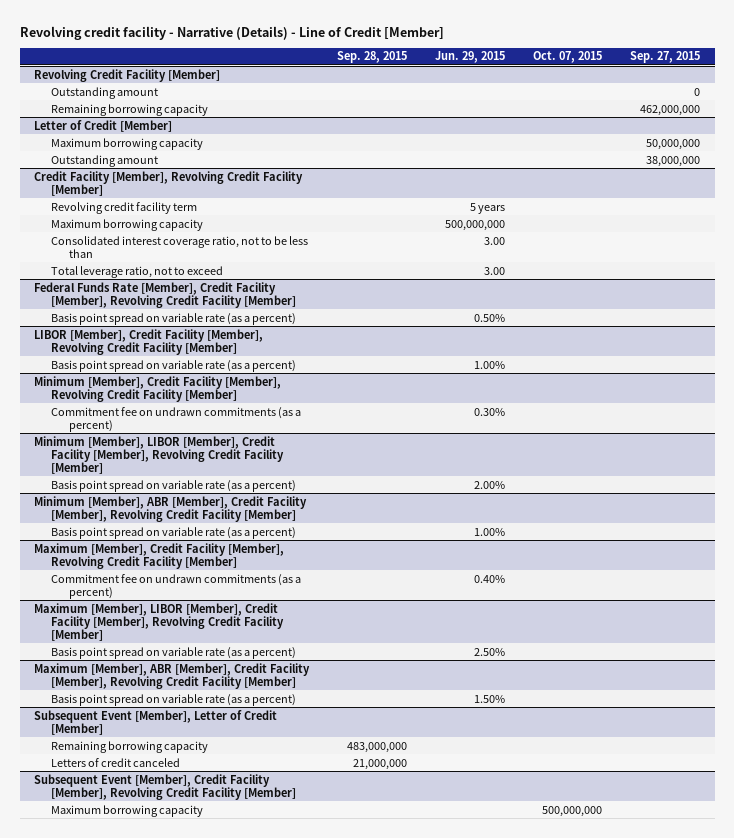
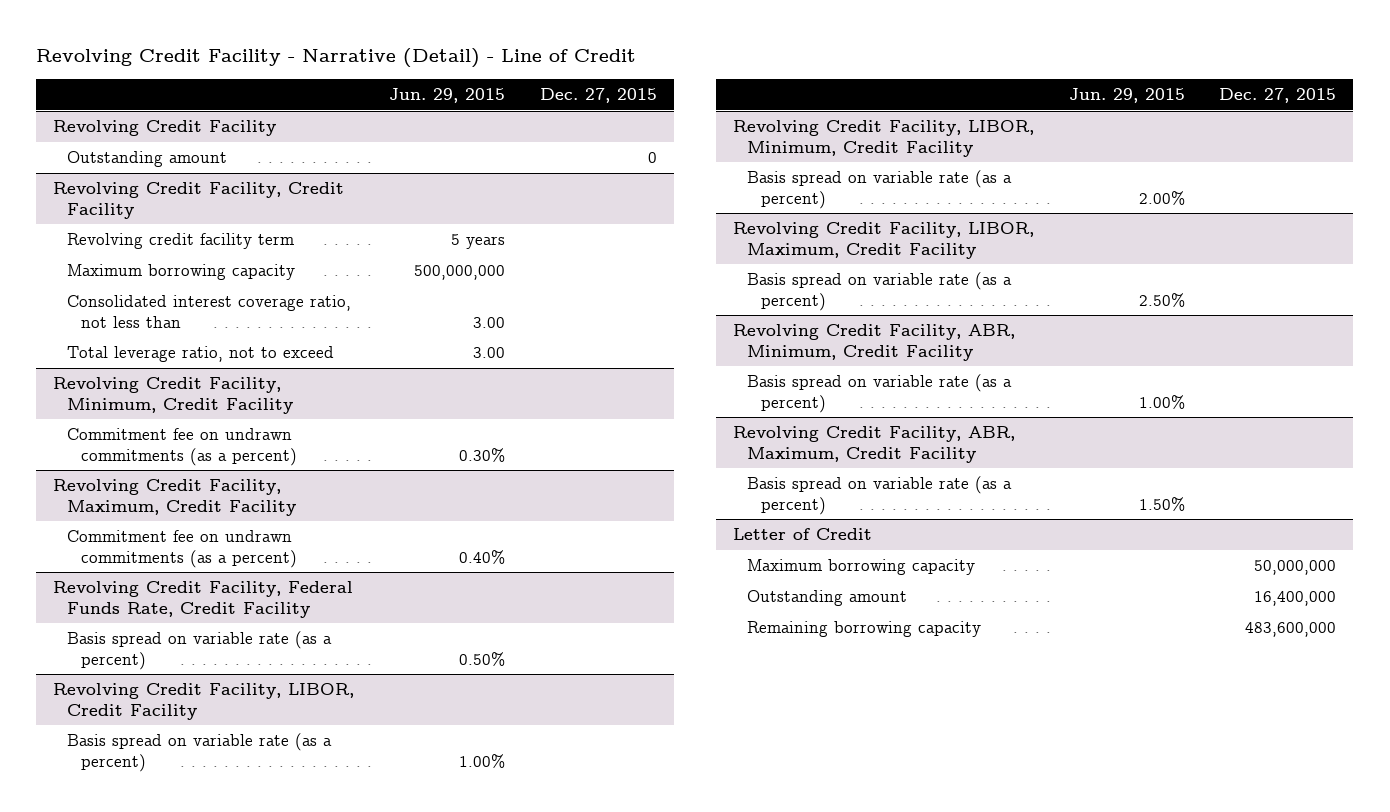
- Revolving credit facility - Narrative (Details) - Line of Credit [Member]
+ Revolving Credit Facility - Narrative (Detail) - Line of Credit
- | Sep. 28, 2015 | Jun. 29, 2015 | Oct. 07, 2015 | Sep. 27, 2015
+ | Jun. 29, 2015 | Dec. 27, 2015
- Revolving Credit Facility [Member]
- Outstanding amount | | | | 0
- Remaining borrowing capacity | | | | 462,000,000
- Letter of Credit [Member]
- Maximum borrowing capacity | | | | 50,000,000
+ Revolving Credit Facility
- Credit Facility [Member], Revolving Credit Facility [Member]
+ Revolving Credit Facility, Credit Facility
- Consolidated interest coverage ratio, not to be less than | | 3.00 | |
+ Consolidated interest coverage ratio, not less than | 3.00 |
- Federal Funds Rate [Member], Credit Facility [Member], Revolving Credit Facility [Member]
- Basis point spread on variable rate (as a percent) | | 0.50% | |
- LIBOR [Member], Credit Facility [Member], Revolving Credit Facility [Member]
- Basis point spread on variable rate (as a percent) | | 1.00% | |
- Minimum [Member], Credit Facility [Member], Revolving Credit Facility [Member]
+ Revolving Credit Facility, Minimum, Credit Facility
- Minimum [Member], LIBOR [Member], Credit Facility [Member], Revolving Credit Facility [Member]
- Basis point spread on variable rate (as a percent) | | 2.00% | |
- Minimum [Member], ABR [Member], Credit Facility [Member], Revolving Credit Facility [Member]
- Basis point spread on variable rate (as a percent) | | 1.00% | |
- Maximum [Member], Credit Facility [Member], Revolving Credit Facility [Member]
+ Revolving Credit Facility, Maximum, Credit Facility
- Maximum [Member], LIBOR [Member], Credit Facility [Member], Revolving Credit Facility [Member]
- Basis point spread on variable rate (as a percent) | | 2.50% | |
- Maximum [Member], ABR [Member], Credit Facility [Member], Revolving Credit Facility [Member]
- Basis point spread on variable rate (as a percent) | | 1.50% | |
- Subsequent Event [Member], Letter of Credit [Member]
- Remaining borrowing capacity | 483,000,000 | | |
- Letters of credit canceled | 21,000,000 | | |
- Subsequent Event [Member], Credit Facility [Member], Revolving Credit Facility [Member]
+ Revolving Credit Facility, Federal Funds Rate, Credit Facility
+ Basis spread on variable rate (as a percent) | 0.50% |
+ Revolving Credit Facility, LIBOR, Credit Facility
+ Basis spread on variable rate (as a percent) | 1.00% |
+ Revolving Credit Facility, LIBOR, Minimum, Credit Facility
+ Basis spread on variable rate (as a percent) | 2.00% |
+ Revolving Credit Facility, LIBOR, Maximum, Credit Facility
+ Basis spread on variable rate (as a percent) | 2.50% |
+ Revolving Credit Facility, ABR, Minimum, Credit Facility
+ Basis spread on variable rate (as a percent) | 1.00% |
+ Revolving Credit Facility, ABR, Maximum, Credit Facility
+ Basis spread on variable rate (as a percent) | 1.50% |
+ Letter of Credit
+ Outstanding amount | | 16,400,000
+ Remaining borrowing capacity | | 483,600,000

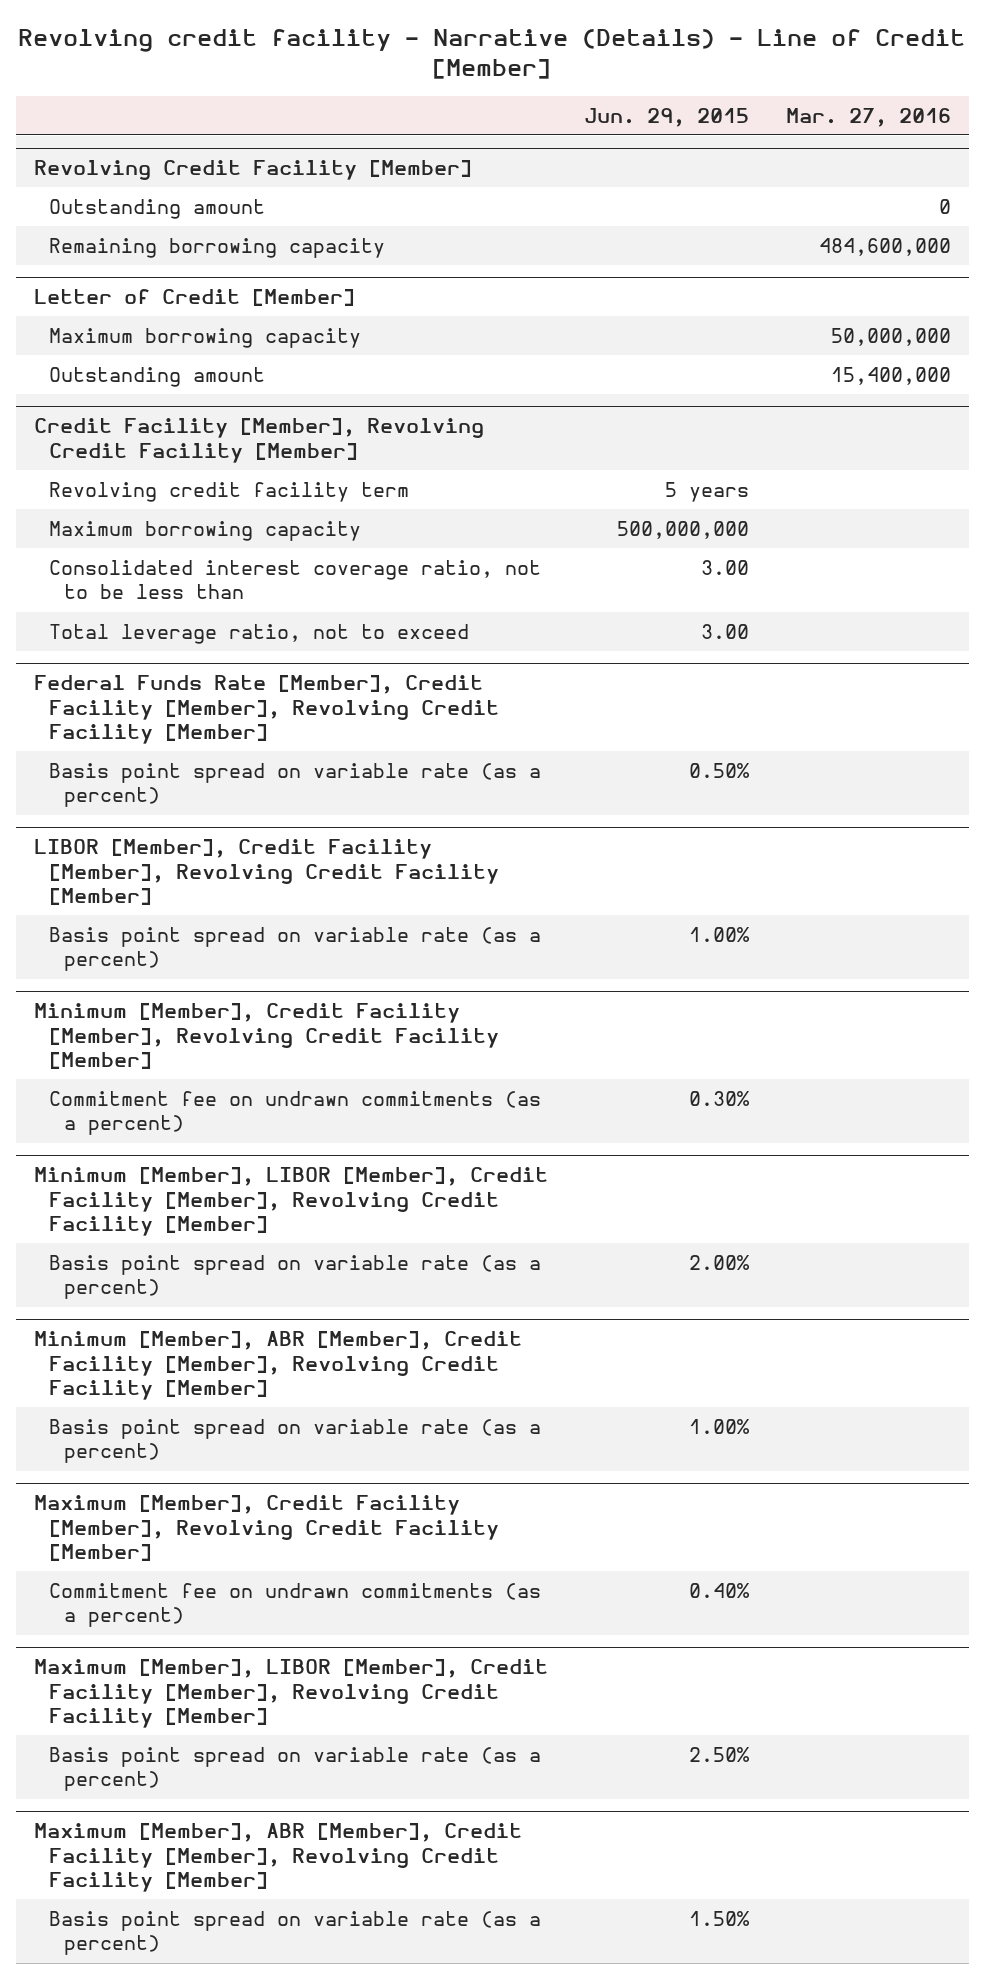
- Revolving Credit Facility - Narrative (Detail) - Line of Credit
+ Revolving credit facility - Narrative (Details) - Line of Credit [Member]
- | Jun. 29, 2015 | Dec. 27, 2015
+ | Jun. 29, 2015 | Mar. 27, 2016
- Revolving Credit Facility
+ Revolving Credit Facility [Member]
- Revolving Credit Facility, Credit Facility
+ Remaining borrowing capacity | | 484,600,000
+ Letter of Credit [Member]
+ Maximum borrowing capacity | | 50,000,000
+ Outstanding amount | | 15,400,000
+ Credit Facility [Member], Revolving Credit Facility [Member]
- Consolidated interest coverage ratio, not less than | 3.00 |
+ Consolidated interest coverage ratio, not to be less than | 3.00 |
- Revolving Credit Facility, Minimum, Credit Facility
+ Federal Funds Rate [Member], Credit Facility [Member], Revolving Credit Facility [Member]
+ Basis point spread on variable rate (as a percent) | 0.50% |
+ LIBOR [Member], Credit Facility [Member], Revolving Credit Facility [Member]
+ Basis point spread on variable rate (as a percent) | 1.00% |
+ Minimum [Member], Credit Facility [Member], Revolving Credit Facility [Member]
- Revolving Credit Facility, Maximum, Credit Facility
+ Minimum [Member], LIBOR [Member], Credit Facility [Member], Revolving Credit Facility [Member]
+ Basis point spread on variable rate (as a percent) | 2.00% |
+ Minimum [Member], ABR [Member], Credit Facility [Member], Revolving Credit Facility [Member]
+ Basis point spread on variable rate (as a percent) | 1.00% |
+ Maximum [Member], Credit Facility [Member], Revolving Credit Facility [Member]
- Revolving Credit Facility, Federal Funds Rate, Credit Facility
- Basis spread on variable rate (as a percent) | 0.50% |
- Revolving Credit Facility, LIBOR, Credit Facility
- Basis spread on variable rate (as a percent) | 1.00% |
- Revolving Credit Facility, LIBOR, Minimum, Credit Facility
- Basis spread on variable rate (as a percent) | 2.00% |
- Revolving Credit Facility, LIBOR, Maximum, Credit Facility
- Basis spread on variable rate (as a percent) | 2.50% |
- Revolving Credit Facility, ABR, Minimum, Credit Facility
- Basis spread on variable rate (as a percent) | 1.00% |
- Revolving Credit Facility, ABR, Maximum, Credit Facility
- Basis spread on variable rate (as a percent) | 1.50% |
- Letter of Credit
- Maximum borrowing capacity | | 50,000,000
- Outstanding amount | | 16,400,000
- Remaining borrowing capacity | | 483,600,000
+ Maximum [Member], LIBOR [Member], Credit Facility [Member], Revolving Credit Facility [Member]
+ Basis point spread on variable rate (as a percent) | 2.50% |
+ Maximum [Member], ABR [Member], Credit Facility [Member], Revolving Credit Facility [Member]
+ Basis point spread on variable rate (as a percent) | 1.50% |

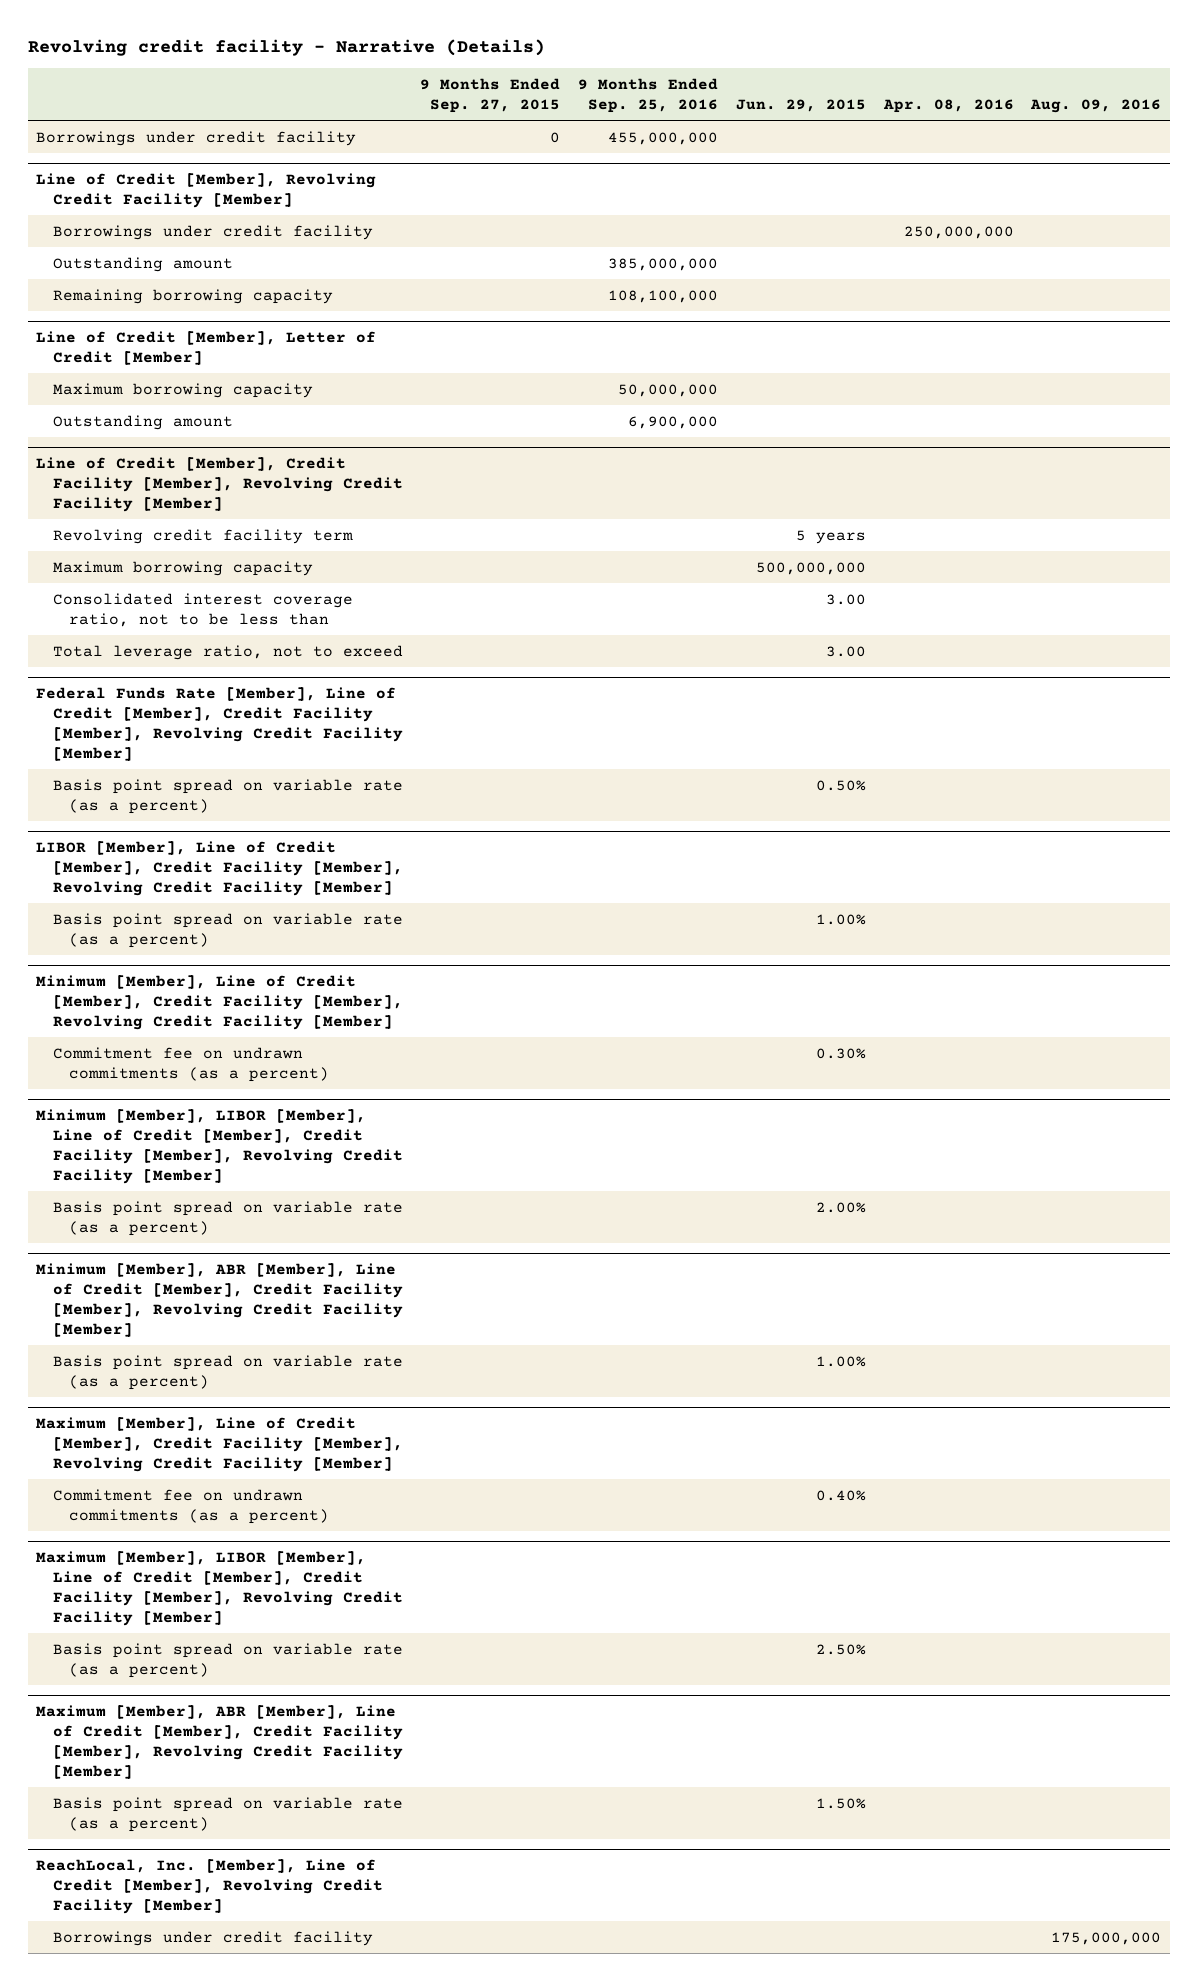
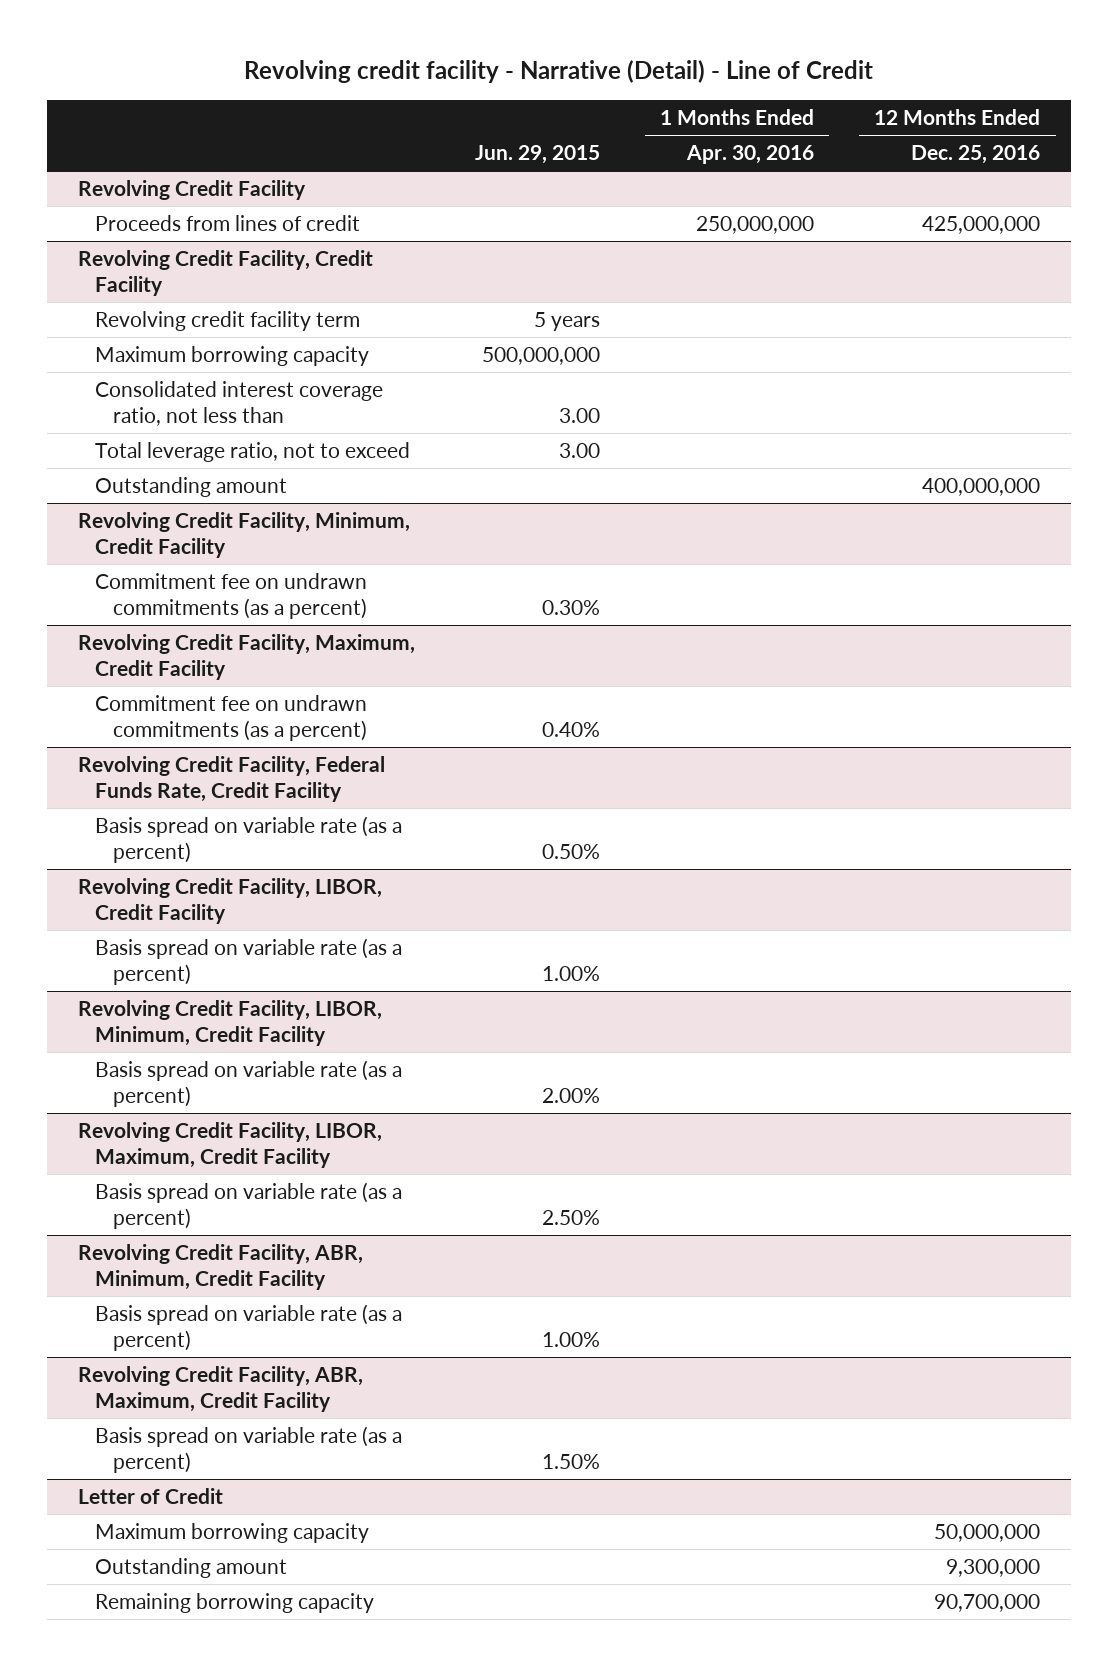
- Revolving credit facility - Narrative (Details)
+ Revolving credit facility - Narrative (Detail) - Line of Credit
- | 9 Months Ended Sep. 27, 2015 | 9 Months Ended Sep. 25, 2016 | Jun. 29, 2015 | Apr. 08, 2016 | Aug. 09, 2016
+ | Jun. 29, 2015 | 1 Months Ended Apr. 30, 2016 | 12 Months Ended Dec. 25, 2016
- Borrowings under credit facility | 0 | 455,000,000 | | |
- Line of Credit [Member], Revolving Credit Facility [Member]
- Borrowings under credit facility | | | | 250,000,000 |
- Outstanding amount | | 385,000,000 | | |
- Remaining borrowing capacity | | 108,100,000 | | |
- Line of Credit [Member], Letter of Credit [Member]
- Maximum borrowing capacity | | 50,000,000 | | |
- Outstanding amount | | 6,900,000 | | |
- Line of Credit [Member], Credit Facility [Member], Revolving Credit Facility [Member]
+ Revolving Credit Facility
+ Proceeds from lines of credit | | 250,000,000 | 425,000,000
+ Revolving Credit Facility, Credit Facility
- Consolidated interest coverage ratio, not to be less than | | | 3.00 | |
+ Consolidated interest coverage ratio, not less than | 3.00 | |
- Federal Funds Rate [Member], Line of Credit [Member], Credit Facility [Member], Revolving Credit Facility [Member]
- Basis point spread on variable rate (as a percent) | | | 0.50% | |
- LIBOR [Member], Line of Credit [Member], Credit Facility [Member], Revolving Credit Facility [Member]
- Basis point spread on variable rate (as a percent) | | | 1.00% | |
- Minimum [Member], Line of Credit [Member], Credit Facility [Member], Revolving Credit Facility [Member]
+ Outstanding amount | | | 400,000,000
+ Revolving Credit Facility, Minimum, Credit Facility
- Minimum [Member], LIBOR [Member], Line of Credit [Member], Credit Facility [Member], Revolving Credit Facility [Member]
- Basis point spread on variable rate (as a percent) | | | 2.00% | |
- Minimum [Member], ABR [Member], Line of Credit [Member], Credit Facility [Member], Revolving Credit Facility [Member]
- Basis point spread on variable rate (as a percent) | | | 1.00% | |
- Maximum [Member], Line of Credit [Member], Credit Facility [Member], Revolving Credit Facility [Member]
+ Revolving Credit Facility, Maximum, Credit Facility
- Maximum [Member], LIBOR [Member], Line of Credit [Member], Credit Facility [Member], Revolving Credit Facility [Member]
- Basis point spread on variable rate (as a percent) | | | 2.50% | |
- Maximum [Member], ABR [Member], Line of Credit [Member], Credit Facility [Member], Revolving Credit Facility [Member]
- Basis point spread on variable rate (as a percent) | | | 1.50% | |
- ReachLocal, Inc. [Member], Line of Credit [Member], Revolving Credit Facility [Member]
- Borrowings under credit facility | | | | | 175,000,000
+ Revolving Credit Facility, Federal Funds Rate, Credit Facility
+ Basis spread on variable rate (as a percent) | 0.50% | |
+ Revolving Credit Facility, LIBOR, Credit Facility
+ Basis spread on variable rate (as a percent) | 1.00% | |
+ Revolving Credit Facility, LIBOR, Minimum, Credit Facility
+ Basis spread on variable rate (as a percent) | 2.00% | |
+ Revolving Credit Facility, LIBOR, Maximum, Credit Facility
+ Basis spread on variable rate (as a percent) | 2.50% | |
+ Revolving Credit Facility, ABR, Minimum, Credit Facility
+ Basis spread on variable rate (as a percent) | 1.00% | |
+ Revolving Credit Facility, ABR, Maximum, Credit Facility
+ Basis spread on variable rate (as a percent) | 1.50% | |
+ Letter of Credit
+ Maximum borrowing capacity | | | 50,000,000
+ Outstanding amount | | | 9,300,000
+ Remaining borrowing capacity | | | 90,700,000

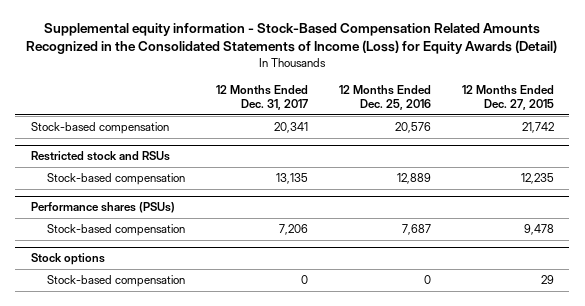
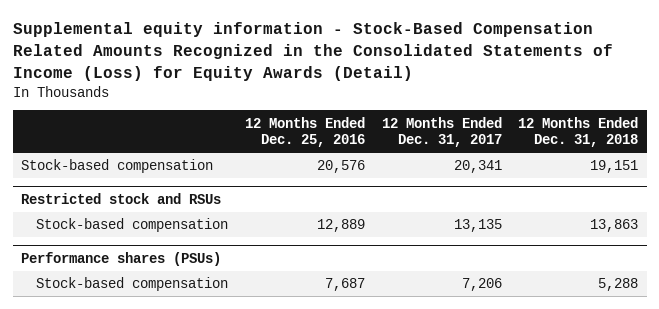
- | 12 Months Ended Dec. 31, 2017 | 12 Months Ended Dec. 25, 2016 | 12 Months Ended Dec. 27, 2015
+ | 12 Months Ended Dec. 25, 2016 | 12 Months Ended Dec. 31, 2017 | 12 Months Ended Dec. 31, 2018
- Stock options
- Stock-based compensation | 0 | 0 | 29

